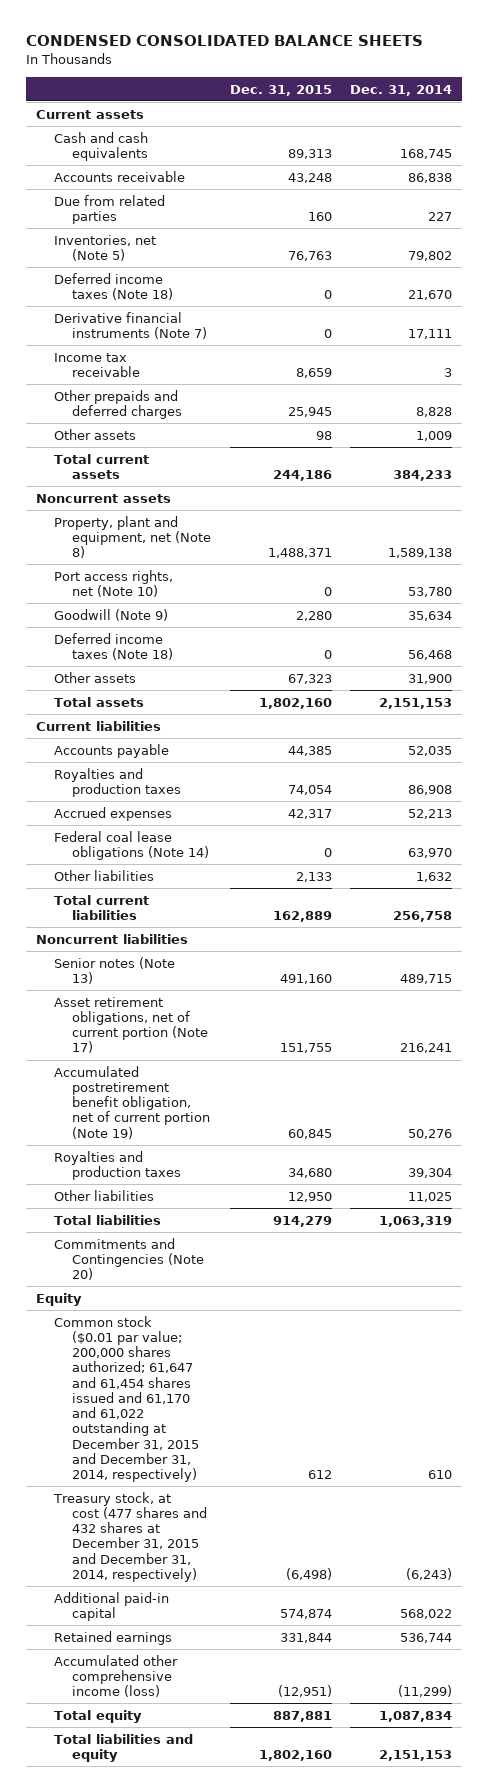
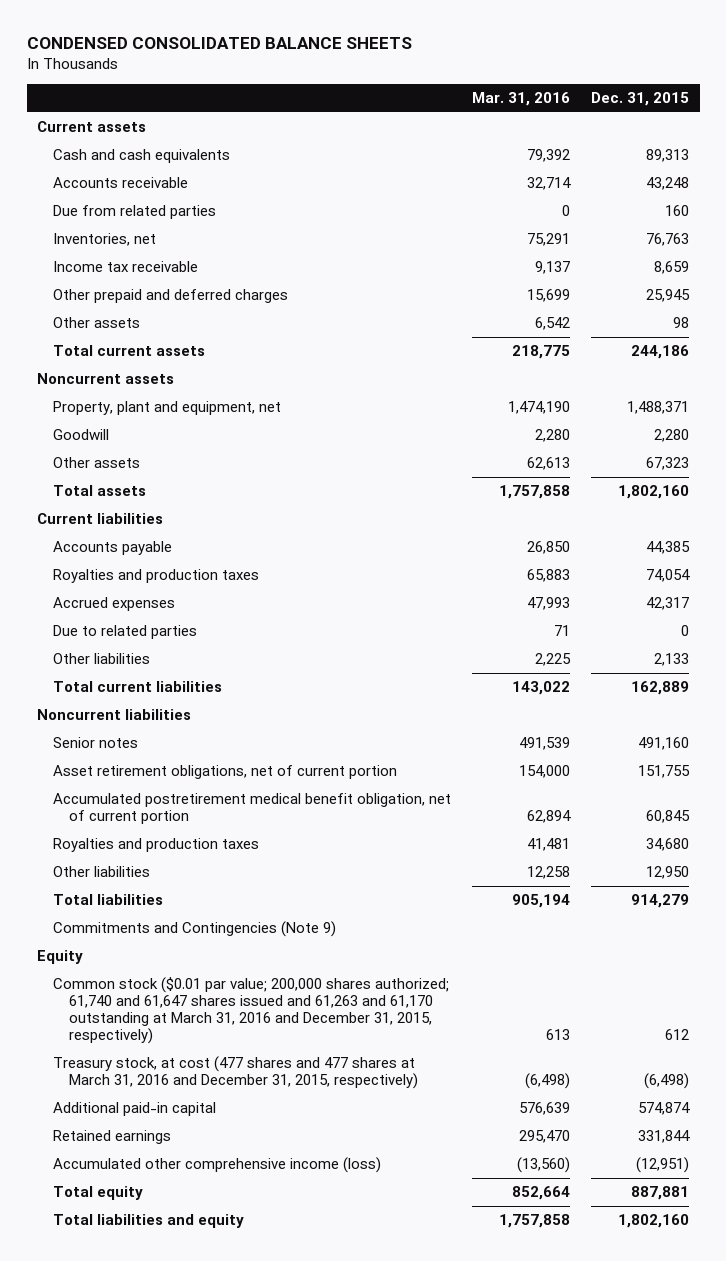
- | Dec. 31, 2015 | Dec. 31, 2014
+ | Mar. 31, 2016 | Dec. 31, 2015
- Inventories, net (Note 5) | 76,763 | 79,802
- Deferred income taxes (Note 18) | 0 | 21,670
- Derivative financial instruments (Note 7) | 0 | 17,111
+ Inventories, net | 75,291 | 76,763
- Other prepaids and deferred charges | 25,945 | 8,828
+ Other prepaid and deferred charges | 15,699 | 25,945
- Property, plant and equipment, net (Note 8) | 1,488,371 | 1,589,138
- Port access rights, net (Note 10) | 0 | 53,780
- Goodwill (Note 9) | 2,280 | 35,634
- Deferred income taxes (Note 18) | 0 | 56,468
+ Property, plant and equipment, net | 1,474,190 | 1,488,371
+ Goodwill | 2,280 | 2,280
- Federal coal lease obligations (Note 14) | 0 | 63,970
+ Due to related parties | 71 | 0
- Senior notes (Note 13) | 491,160 | 489,715
- Asset retirement obligations, net of current portion (Note 17) | 151,755 | 216,241
- Accumulated postretirement benefit obligation, net of current portion (Note 19) | 60,845 | 50,276
+ Senior notes | 491,539 | 491,160
+ Asset retirement obligations, net of current portion | 154,000 | 151,755
+ Accumulated postretirement medical benefit obligation, net of current portion | 62,894 | 60,845
- Commitments and Contingencies (Note 20)
+ Commitments and Contingencies (Note 9)
- Common stock ($0.01 par value; 200,000 shares authorized; 61,647 and 61,454 shares issued and 61,170 and 61,022 outstanding at December 31, 2015 and December 31, 2014, respectively) | 612 | 610
- Treasury stock, at cost (477 shares and 432 shares at December 31, 2015 and December 31, 2014, respectively) | (6,498) | (6,243)
+ Common stock ($0.01 par value; 200,000 shares authorized; 61,740 and 61,647 shares issued and 61,263 and 61,170 outstanding at March 31, 2016 and December 31, 2015, respectively) | 613 | 612
+ Treasury stock, at cost (477 shares and 477 shares at March 31, 2016 and December 31, 2015, respectively) | (6,498) | (6,498)

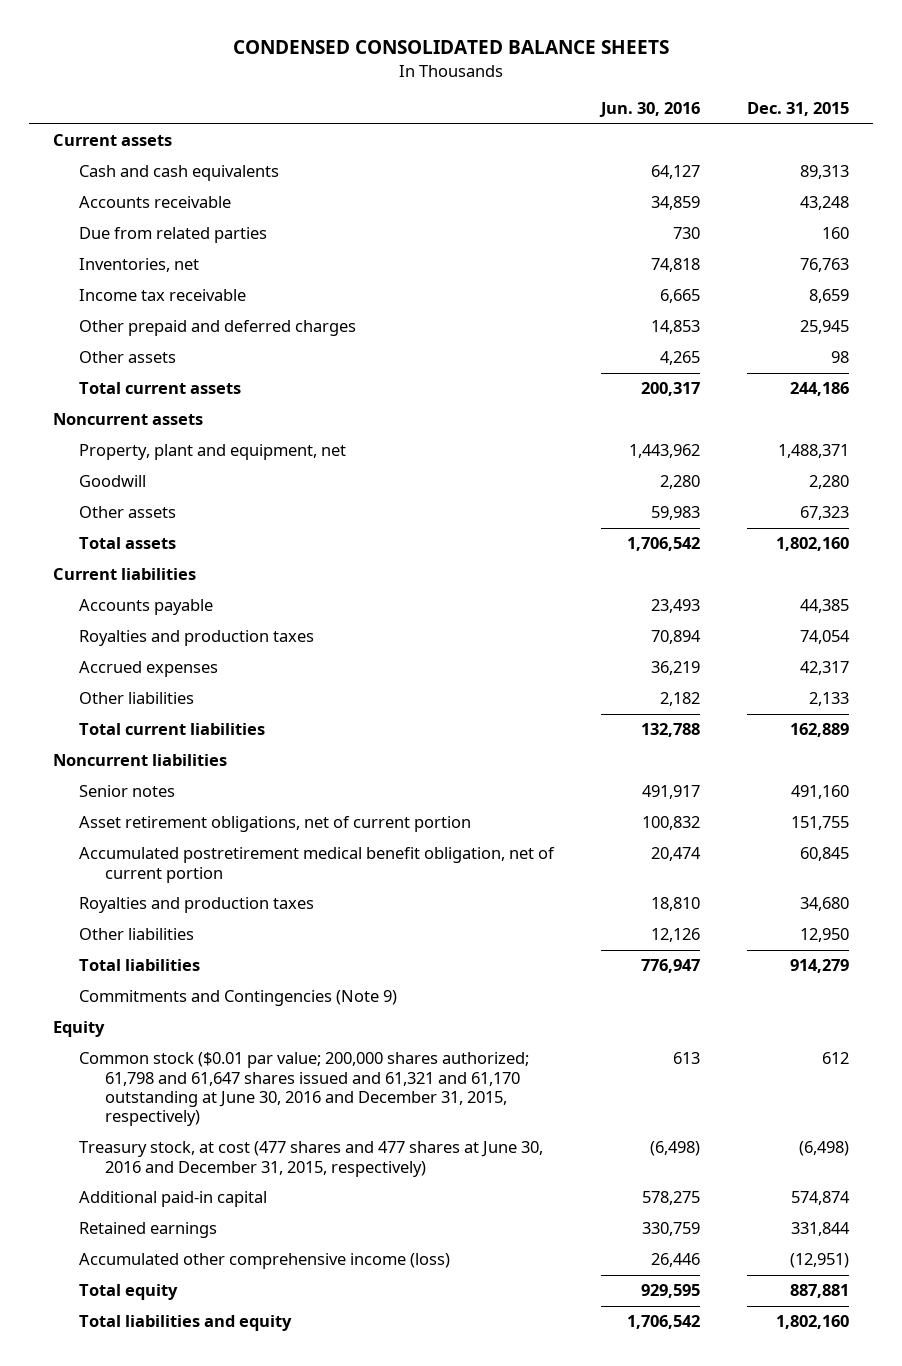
- | Mar. 31, 2016 | Dec. 31, 2015
+ | Jun. 30, 2016 | Dec. 31, 2015
- Due to related parties | 71 | 0
- Common stock ($0.01 par value; 200,000 shares authorized; 61,740 and 61,647 shares issued and 61,263 and 61,170 outstanding at March 31, 2016 and December 31, 2015, respectively) | 613 | 612
- Treasury stock, at cost (477 shares and 477 shares at March 31, 2016 and December 31, 2015, respectively) | (6,498) | (6,498)
+ Common stock ($0.01 par value; 200,000 shares authorized; 61,798 and 61,647 shares issued and 61,321 and 61,170 outstanding at June 30, 2016 and December 31, 2015, respectively) | 613 | 612
+ Treasury stock, at cost (477 shares and 477 shares at June 30, 2016 and December 31, 2015, respectively) | (6,498) | (6,498)

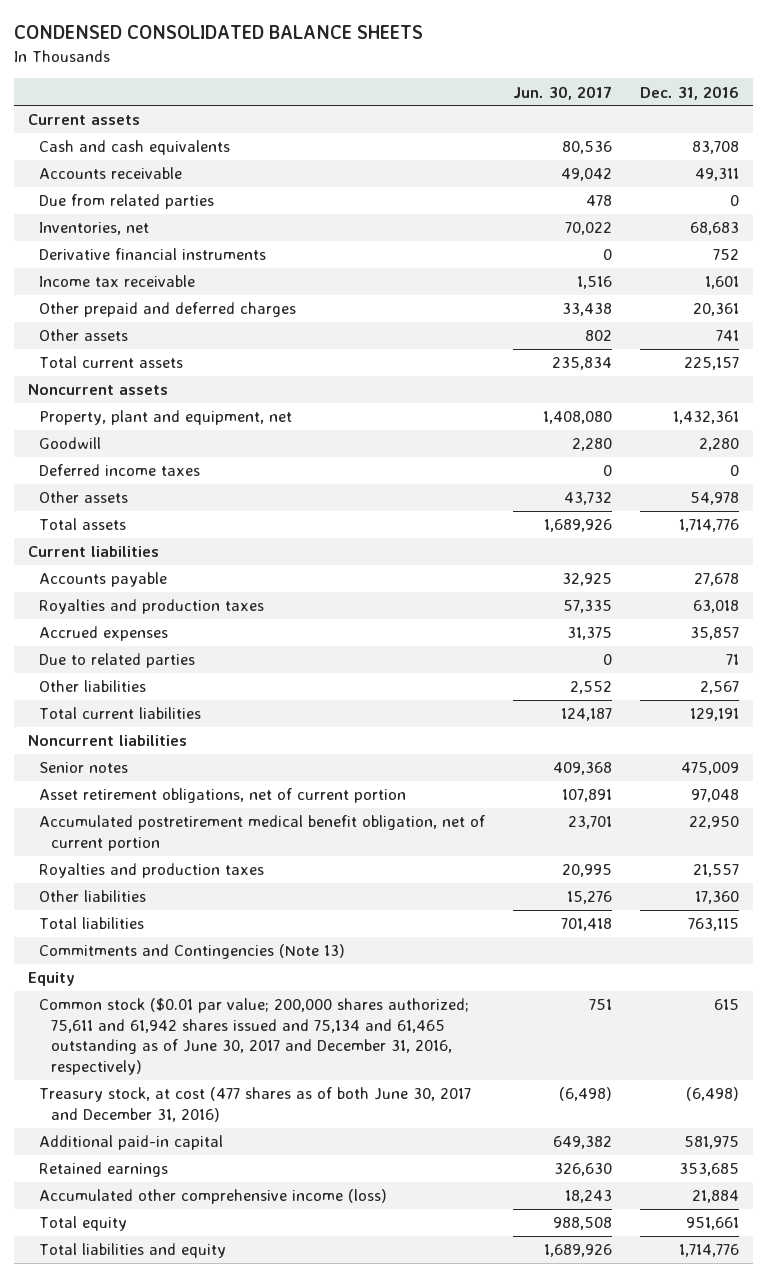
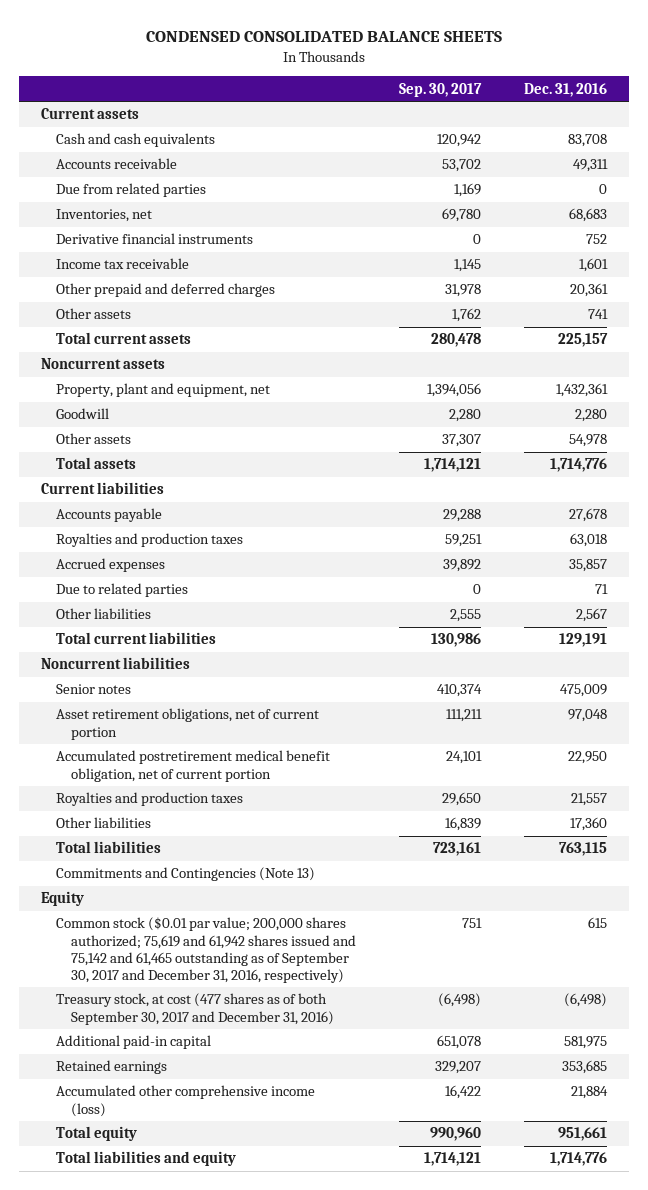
- | Jun. 30, 2017 | Dec. 31, 2016
+ | Sep. 30, 2017 | Dec. 31, 2016
- Deferred income taxes | 0 | 0
- Common stock ($0.01 par value; 200,000 shares authorized; 75,611 and 61,942 shares issued and 75,134 and 61,465 outstanding as of June 30, 2017 and December 31, 2016, respectively) | 751 | 615
- Treasury stock, at cost (477 shares as of both June 30, 2017 and December 31, 2016) | (6,498) | (6,498)
+ Common stock ($0.01 par value; 200,000 shares authorized; 75,619 and 61,942 shares issued and 75,142 and 61,465 outstanding as of September 30, 2017 and December 31, 2016, respectively) | 751 | 615
+ Treasury stock, at cost (477 shares as of both September 30, 2017 and December 31, 2016) | (6,498) | (6,498)

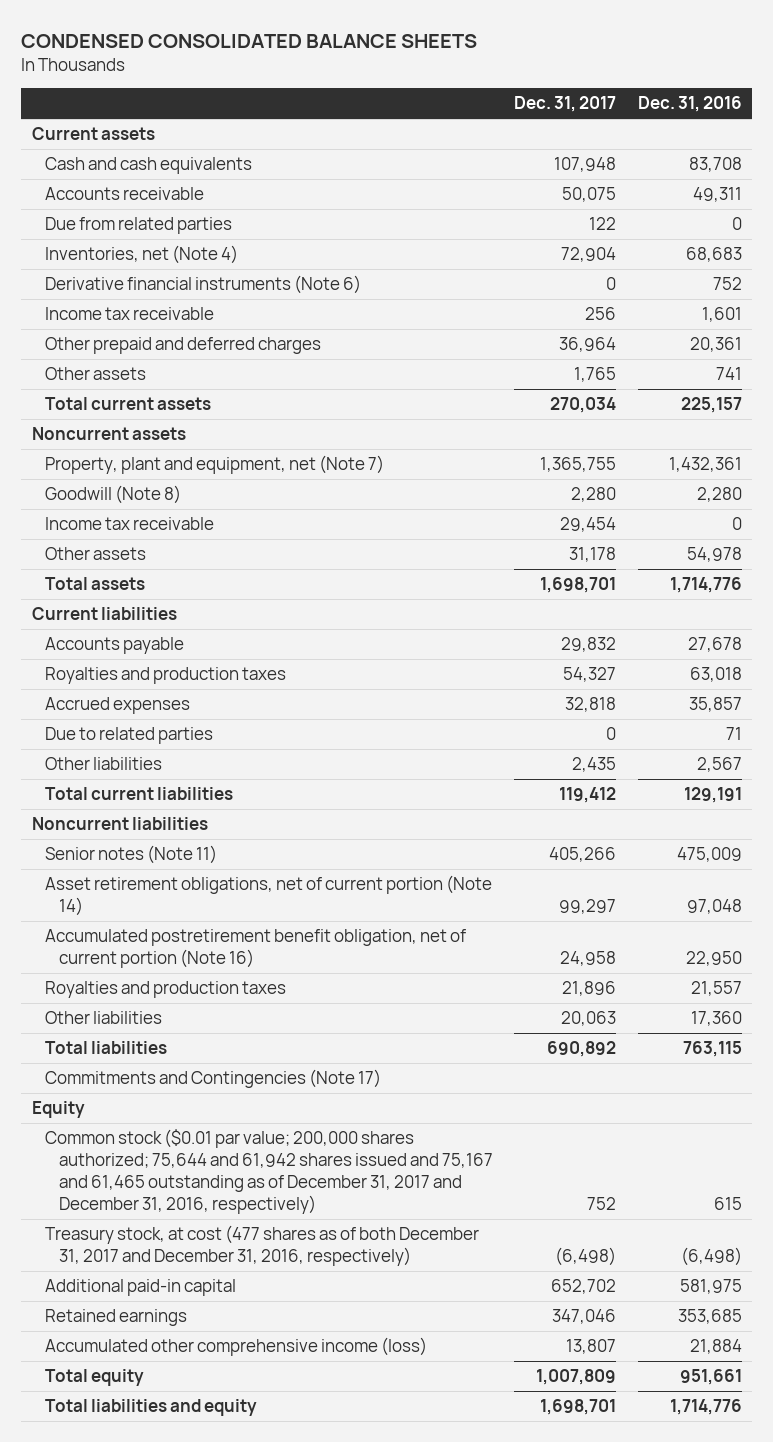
- | Sep. 30, 2017 | Dec. 31, 2016
+ | Dec. 31, 2017 | Dec. 31, 2016
- Inventories, net | 69,780 | 68,683
- Derivative financial instruments | 0 | 752
+ Inventories, net (Note 4) | 72,904 | 68,683
+ Derivative financial instruments (Note 6) | 0 | 752
- Property, plant and equipment, net | 1,394,056 | 1,432,361
- Goodwill | 2,280 | 2,280
+ Property, plant and equipment, net (Note 7) | 1,365,755 | 1,432,361
+ Goodwill (Note 8) | 2,280 | 2,280
+ Income tax receivable | 29,454 | 0
- Senior notes | 410,374 | 475,009
- Asset retirement obligations, net of current portion | 111,211 | 97,048
- Accumulated postretirement medical benefit obligation, net of current portion | 24,101 | 22,950
+ Senior notes (Note 11) | 405,266 | 475,009
+ Asset retirement obligations, net of current portion (Note 14) | 99,297 | 97,048
+ Accumulated postretirement benefit obligation, net of current portion (Note 16) | 24,958 | 22,950
- Commitments and Contingencies (Note 13)
+ Commitments and Contingencies (Note 17)
- Common stock ($0.01 par value; 200,000 shares authorized; 75,619 and 61,942 shares issued and 75,142 and 61,465 outstanding as of September 30, 2017 and December 31, 2016, respectively) | 751 | 615
- Treasury stock, at cost (477 shares as of both September 30, 2017 and December 31, 2016) | (6,498) | (6,498)
+ Common stock ($0.01 par value; 200,000 shares authorized; 75,644 and 61,942 shares issued and 75,167 and 61,465 outstanding as of December 31, 2017 and December 31, 2016, respectively) | 752 | 615
+ Treasury stock, at cost (477 shares as of both December 31, 2017 and December 31, 2016, respectively) | (6,498) | (6,498)

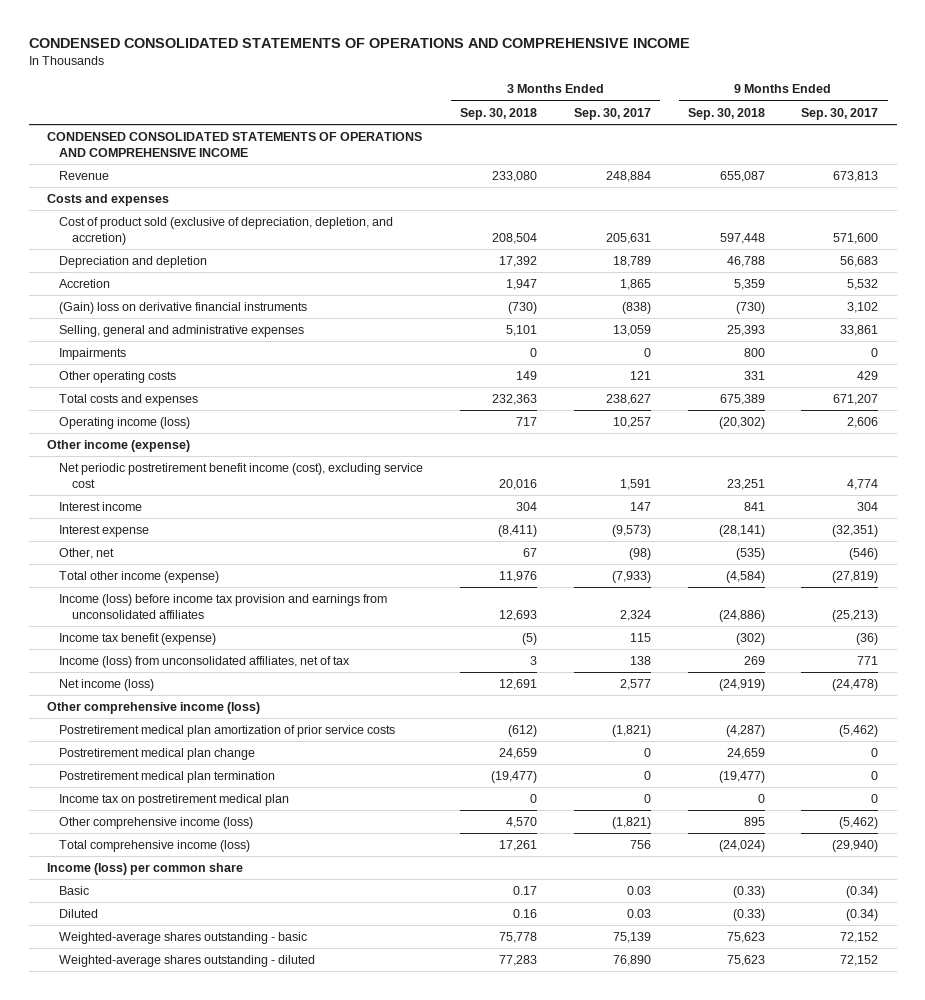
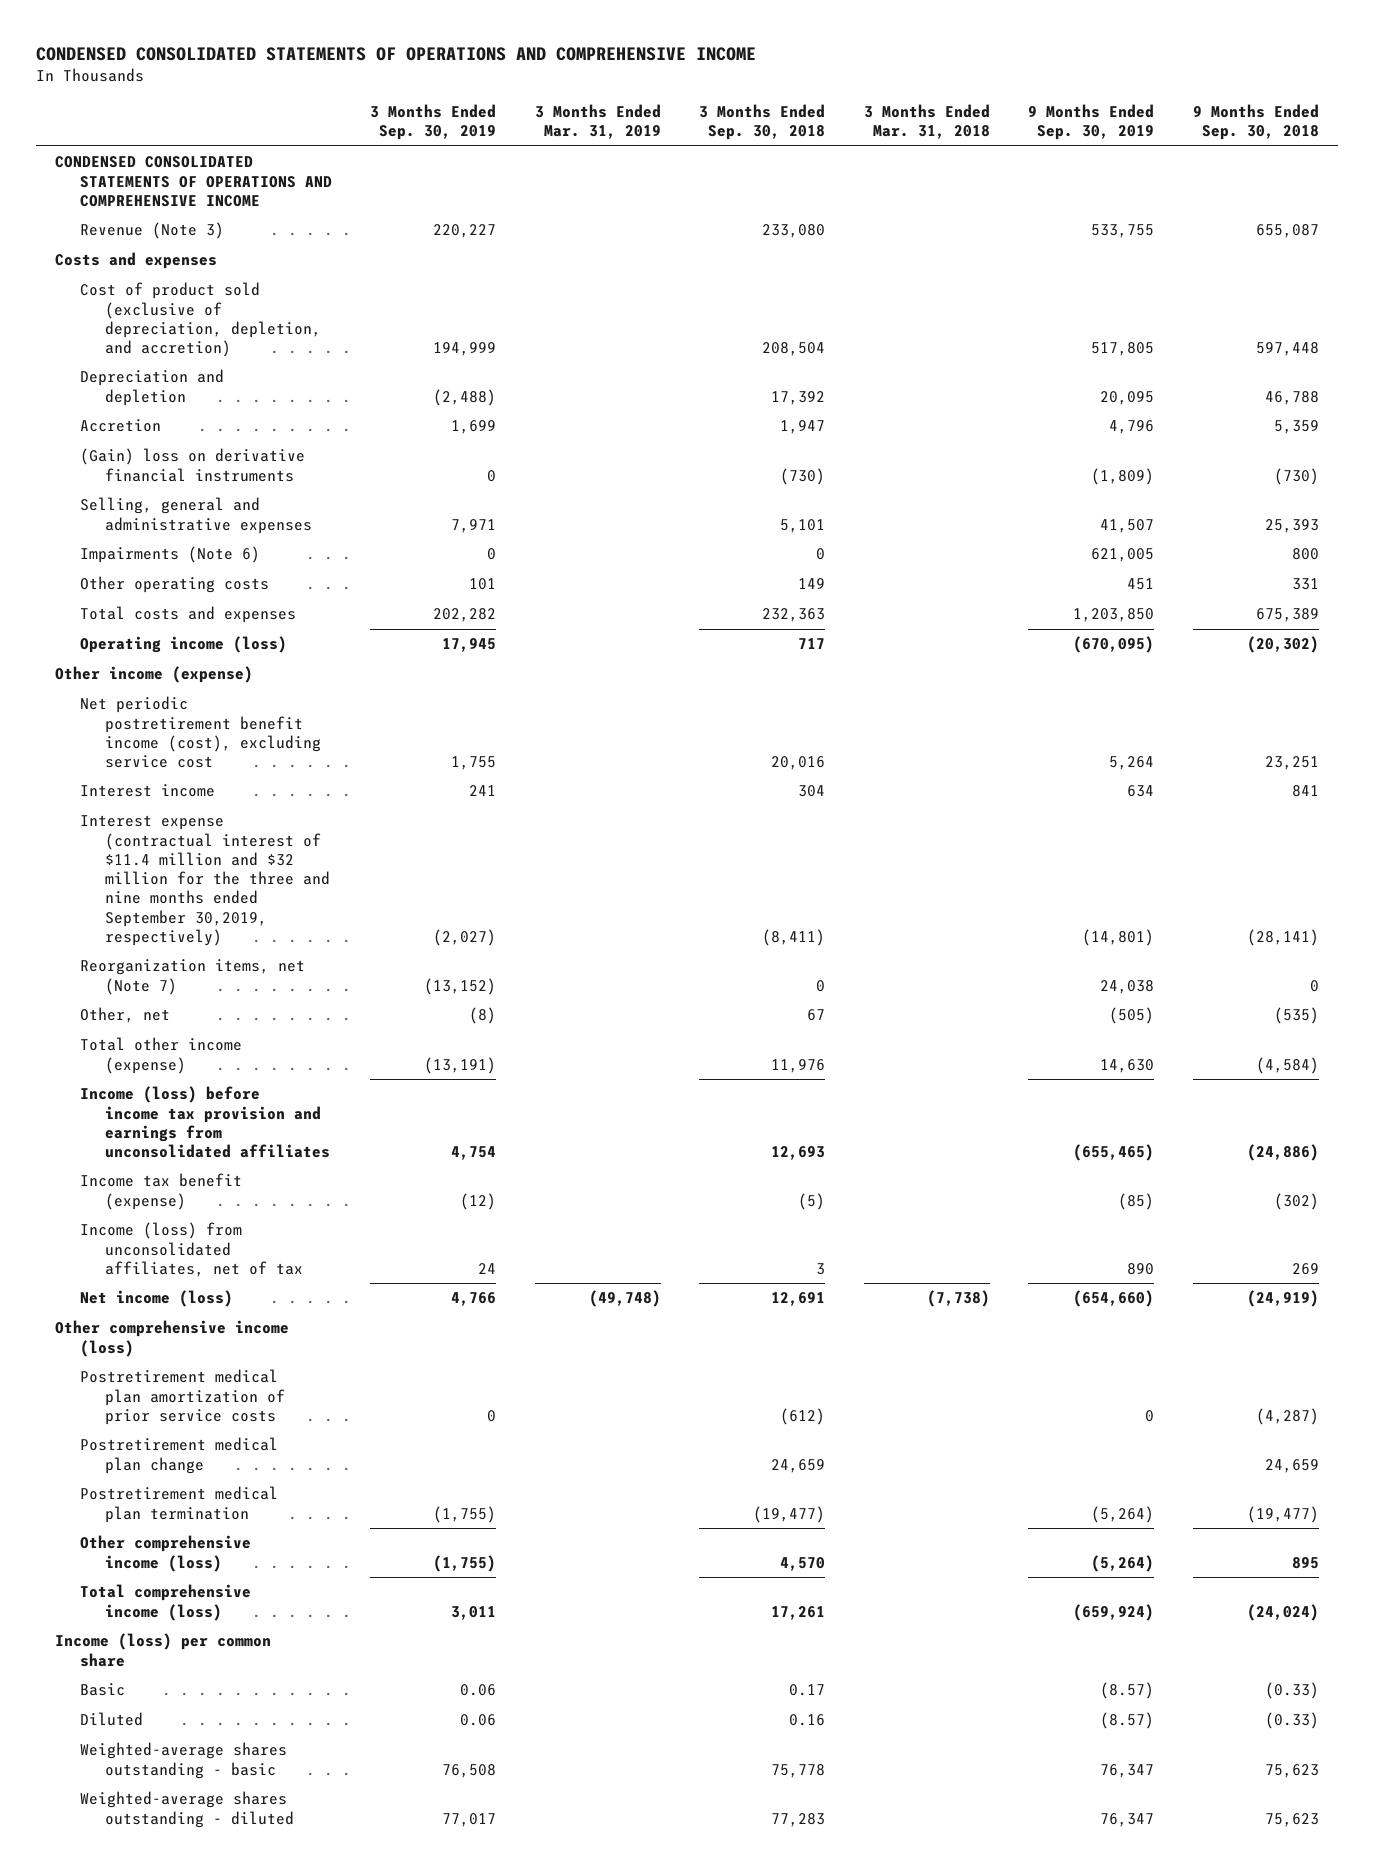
- | 3 Months Ended Sep. 30, 2018 | 3 Months Ended Sep. 30, 2017 | 9 Months Ended Sep. 30, 2018 | 9 Months Ended Sep. 30, 2017
+ | 3 Months Ended Sep. 30, 2019 | 3 Months Ended Mar. 31, 2019 | 3 Months Ended Sep. 30, 2018 | 3 Months Ended Mar. 31, 2018 | 9 Months Ended Sep. 30, 2019 | 9 Months Ended Sep. 30, 2018
- Revenue | 233,080 | 248,884 | 655,087 | 673,813
+ Revenue (Note 3) | 220,227 | | 233,080 | | 533,755 | 655,087
- Impairments | 0 | 0 | 800 | 0
+ Impairments (Note 6) | 0 | | 0 | | 621,005 | 800
- Interest expense | (8,411) | (9,573) | (28,141) | (32,351)
+ Interest expense (contractual interest of $11.4 million and $32 million for the three and nine months ended September 30,2019, respectively) | (2,027) | | (8,411) | | (14,801) | (28,141)
+ Reorganization items, net (Note 7) | (13,152) | | 0 | | 24,038 | 0
- Income tax on postretirement medical plan | 0 | 0 | 0 | 0

